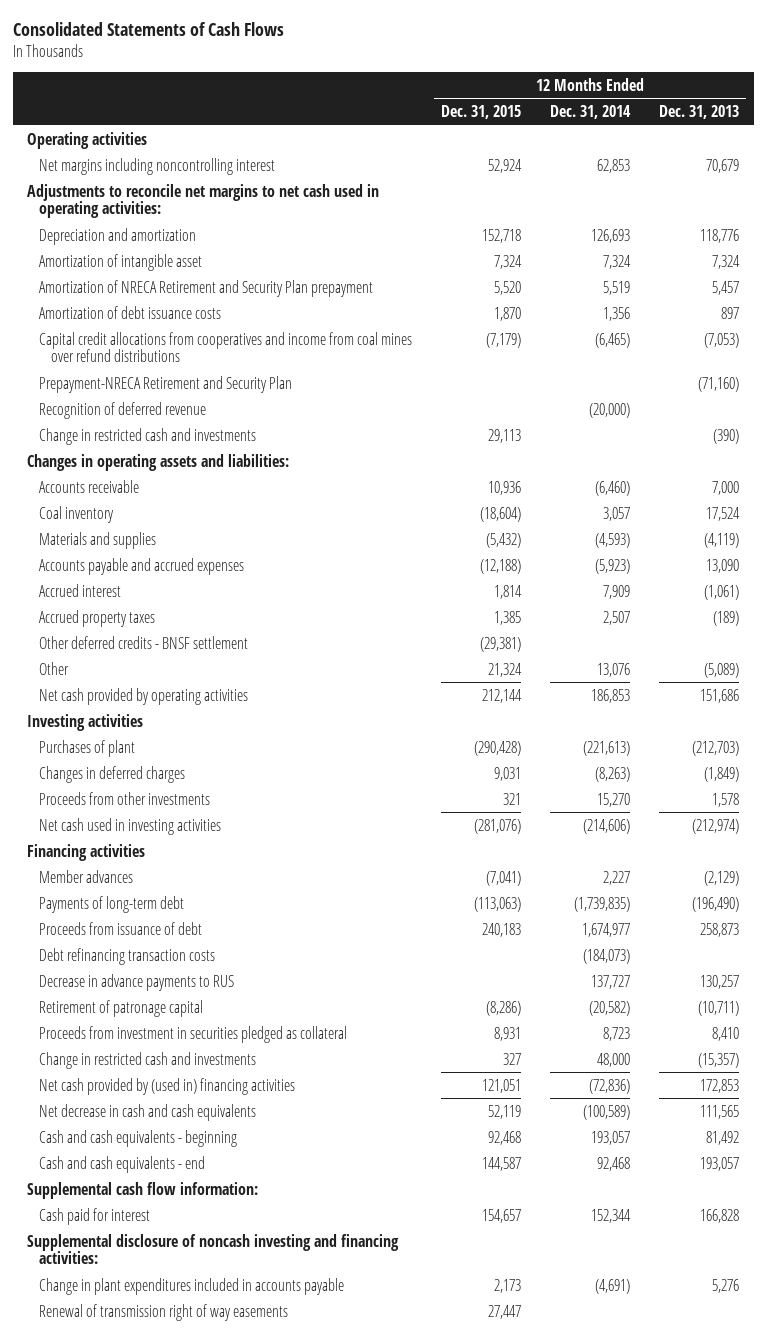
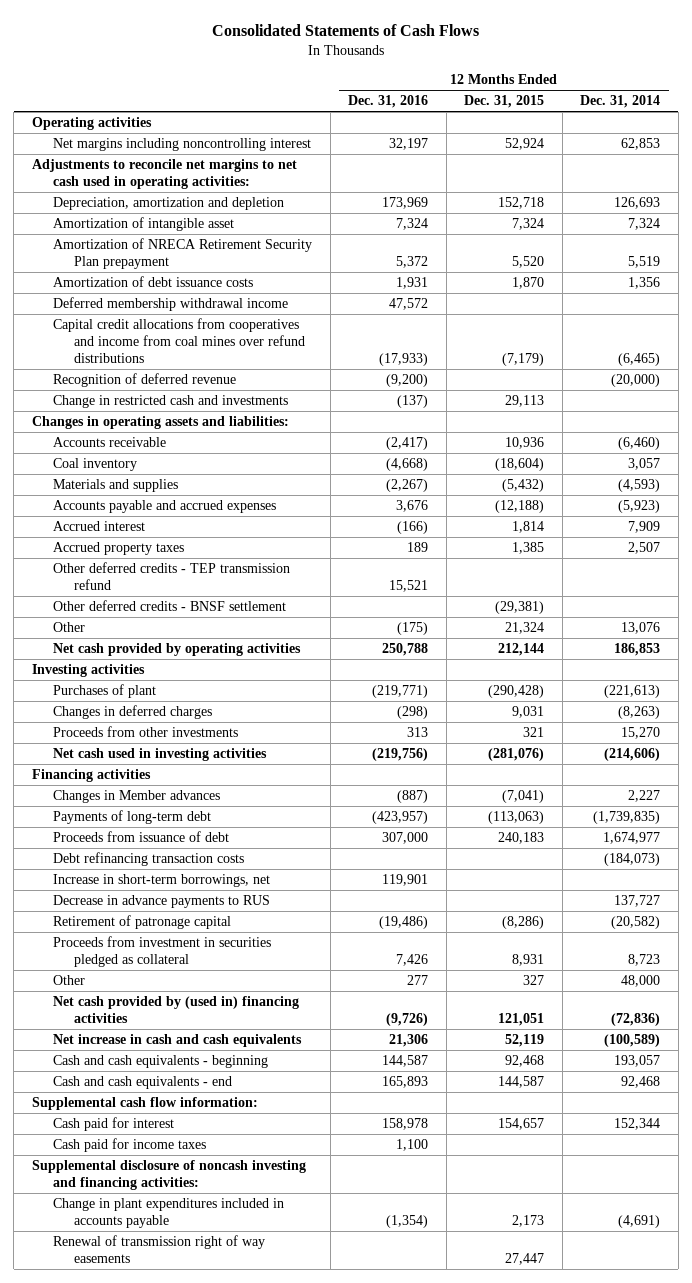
- | 12 Months Ended Dec. 31, 2015 | 12 Months Ended Dec. 31, 2014 | 12 Months Ended Dec. 31, 2013
+ | 12 Months Ended Dec. 31, 2016 | 12 Months Ended Dec. 31, 2015 | 12 Months Ended Dec. 31, 2014
- Depreciation and amortization | 152,718 | 126,693 | 118,776
+ Depreciation, amortization and depletion | 173,969 | 152,718 | 126,693
- Amortization of NRECA Retirement and Security Plan prepayment | 5,520 | 5,519 | 5,457
+ Amortization of NRECA Retirement Security Plan prepayment | 5,372 | 5,520 | 5,519
+ Deferred membership withdrawal income | 47,572 | |
- Prepayment-NRECA Retirement and Security Plan | | | (71,160)
+ Other deferred credits - TEP transmission refund | 15,521 | |
- Member advances | (7,041) | 2,227 | (2,129)
+ Changes in Member advances | (887) | (7,041) | 2,227
+ Increase in short-term borrowings, net | 119,901 | |
- Change in restricted cash and investments | 327 | 48,000 | (15,357)
+ Other | 277 | 327 | 48,000
- Net decrease in cash and cash equivalents | 52,119 | (100,589) | 111,565
+ Net increase in cash and cash equivalents | 21,306 | 52,119 | (100,589)
+ Cash paid for income taxes | 1,100 | |

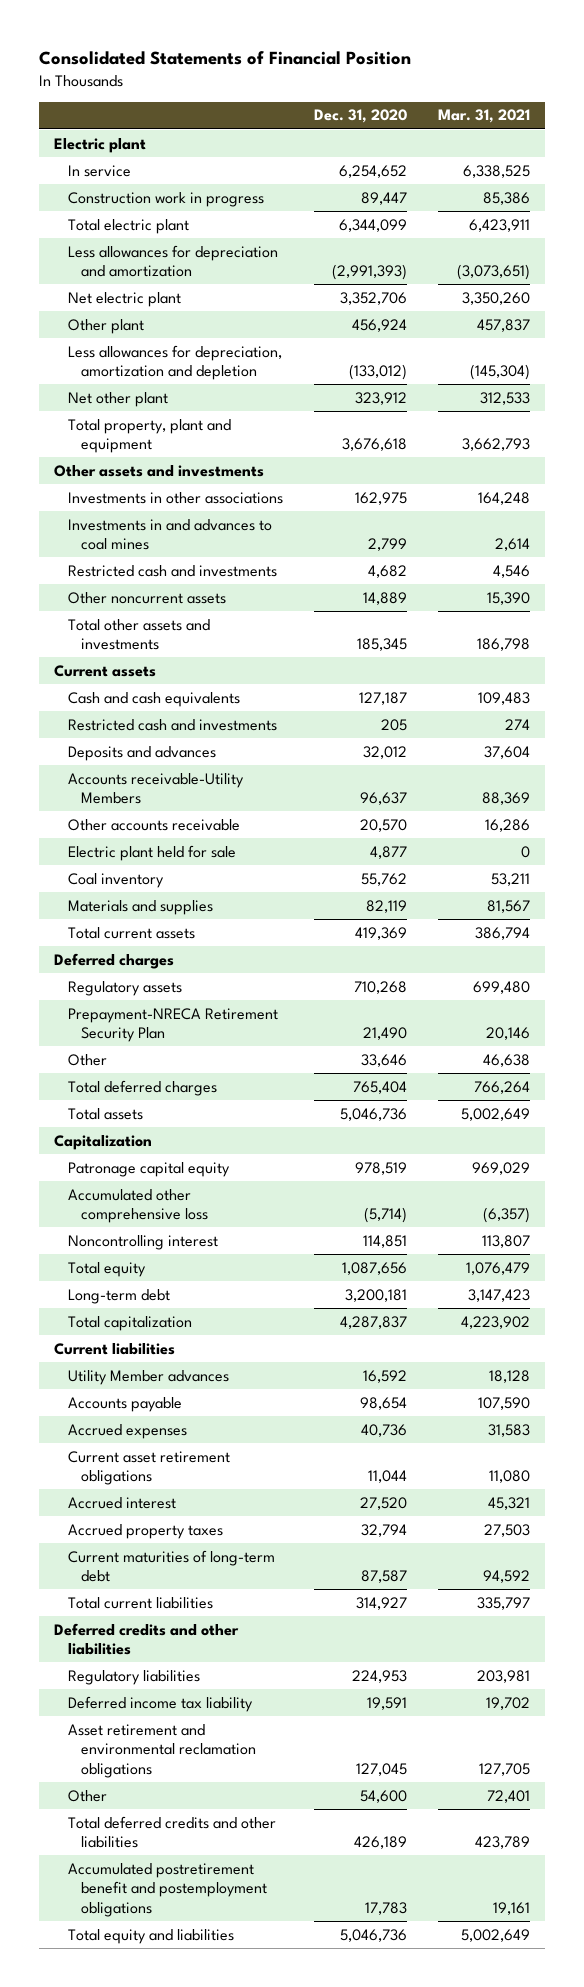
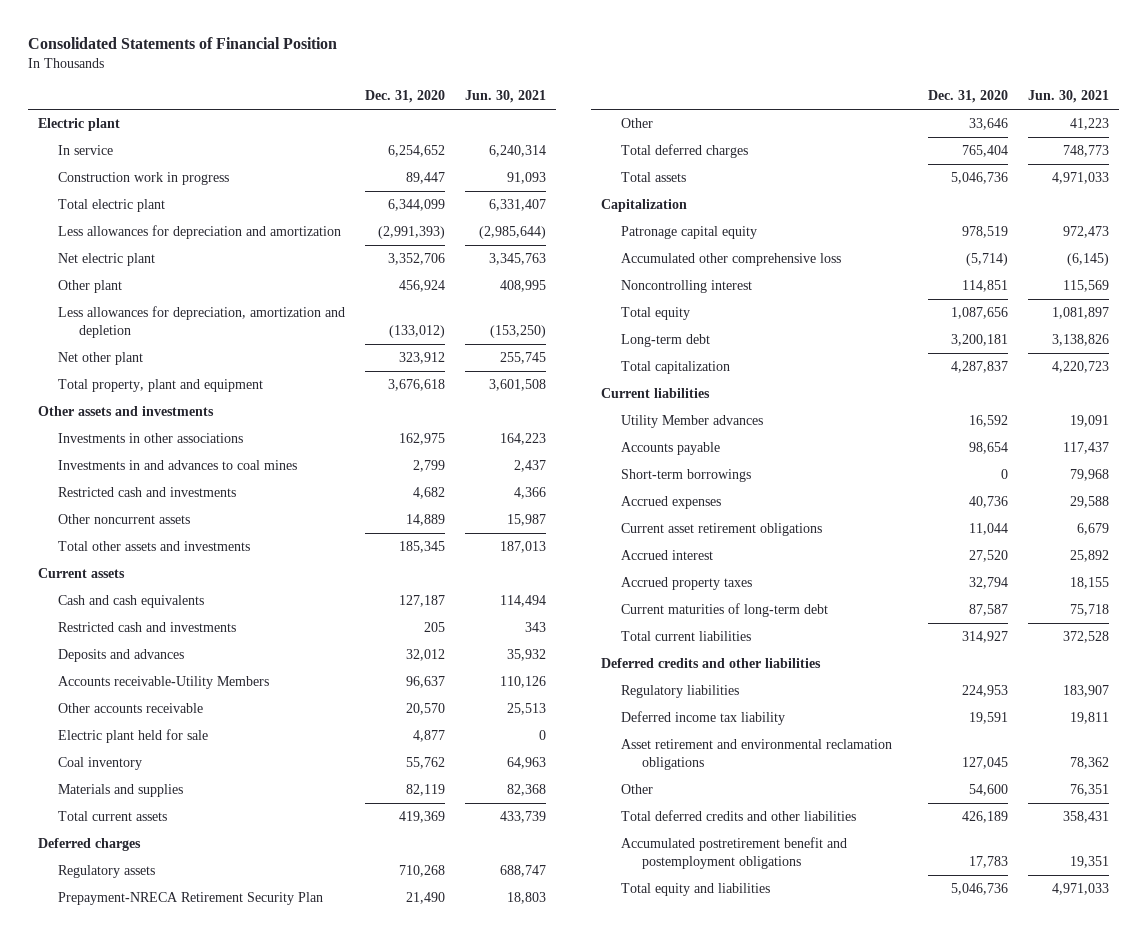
- | Dec. 31, 2020 | Mar. 31, 2021
+ | Dec. 31, 2020 | Jun. 30, 2021
+ Short-term borrowings | 0 | 79,968

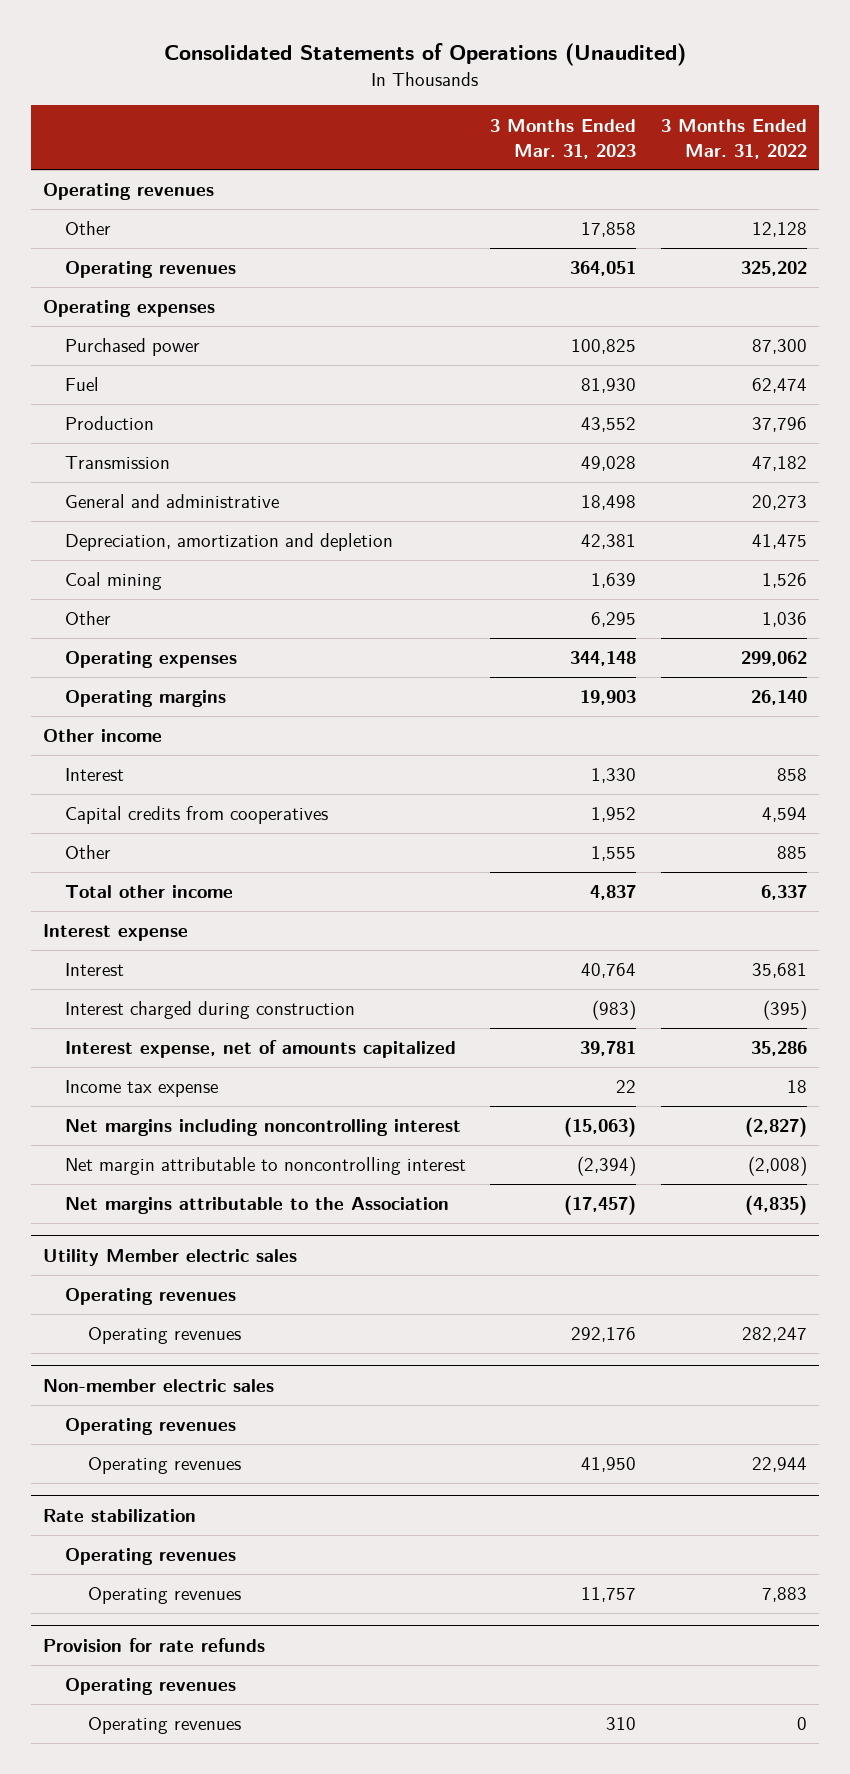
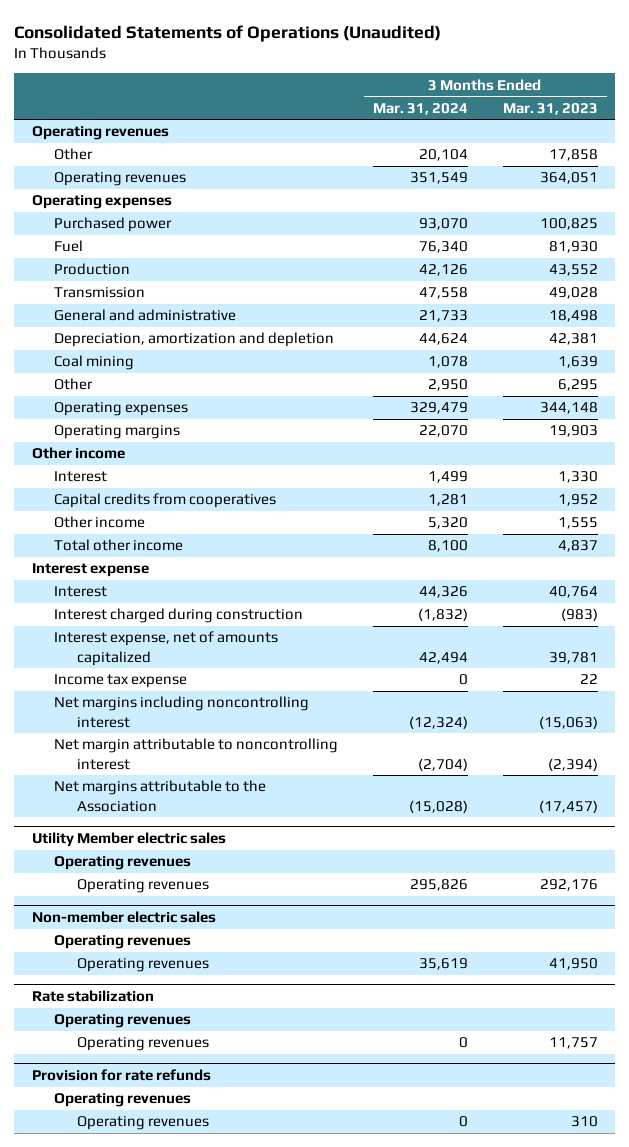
- | 3 Months Ended Mar. 31, 2023 | 3 Months Ended Mar. 31, 2022
+ | 3 Months Ended Mar. 31, 2024 | 3 Months Ended Mar. 31, 2023
- Other | 1,555 | 885
+ Other income | 5,320 | 1,555

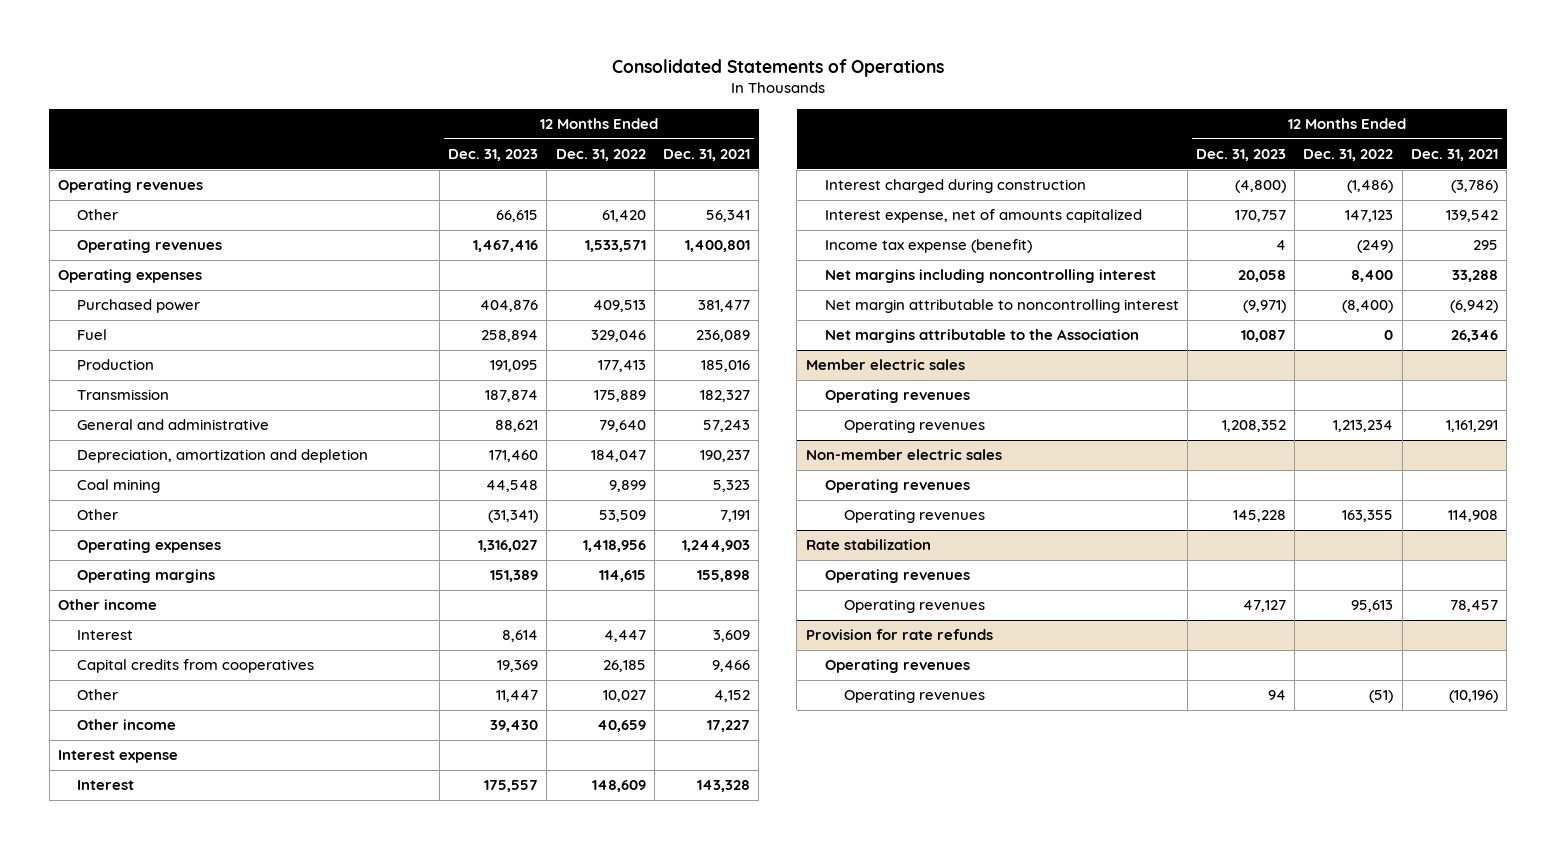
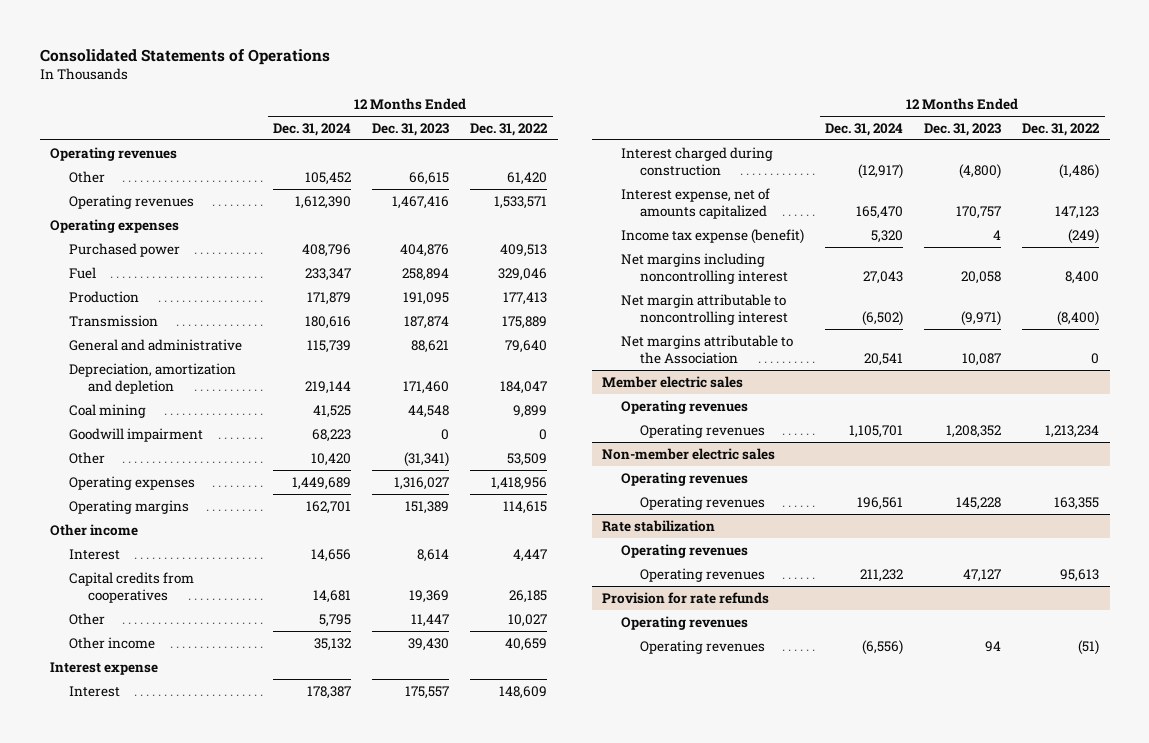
- | 12 Months Ended Dec. 31, 2023 | 12 Months Ended Dec. 31, 2022 | 12 Months Ended Dec. 31, 2021
+ | 12 Months Ended Dec. 31, 2024 | 12 Months Ended Dec. 31, 2023 | 12 Months Ended Dec. 31, 2022
+ Goodwill impairment | 68,223 | 0 | 0

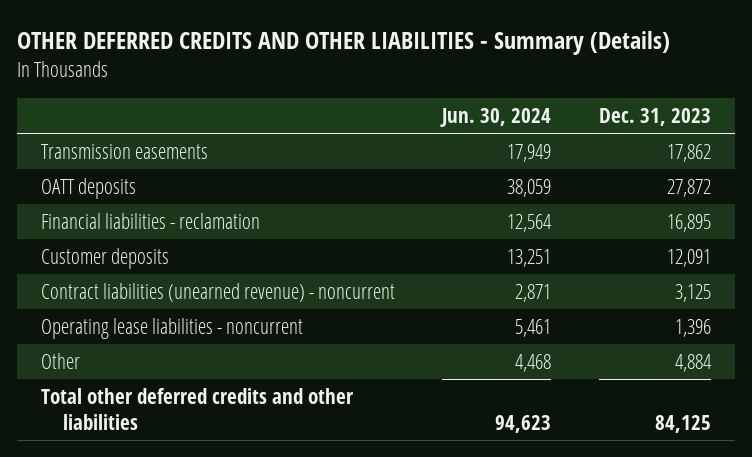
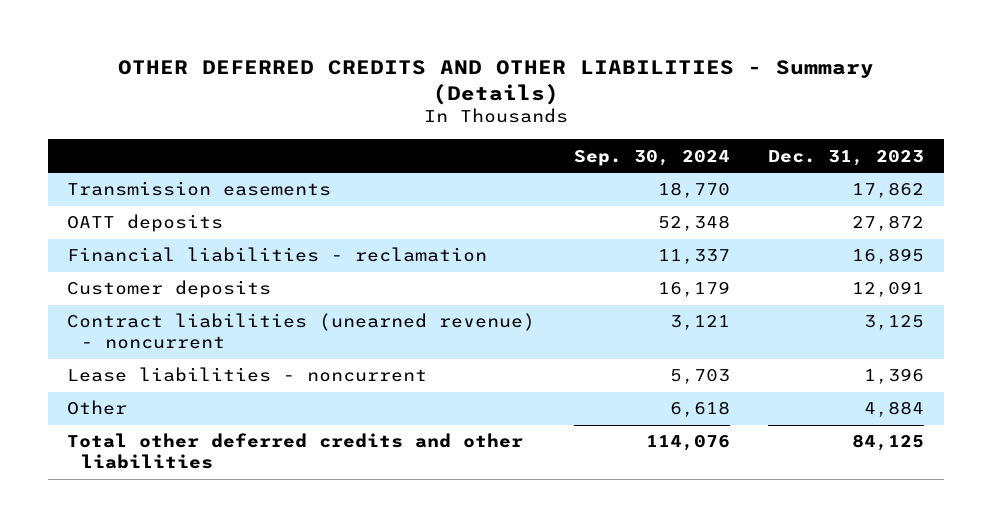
- | Jun. 30, 2024 | Dec. 31, 2023
+ | Sep. 30, 2024 | Dec. 31, 2023
- Operating lease liabilities - noncurrent | 5,461 | 1,396
+ Lease liabilities - noncurrent | 5,703 | 1,396

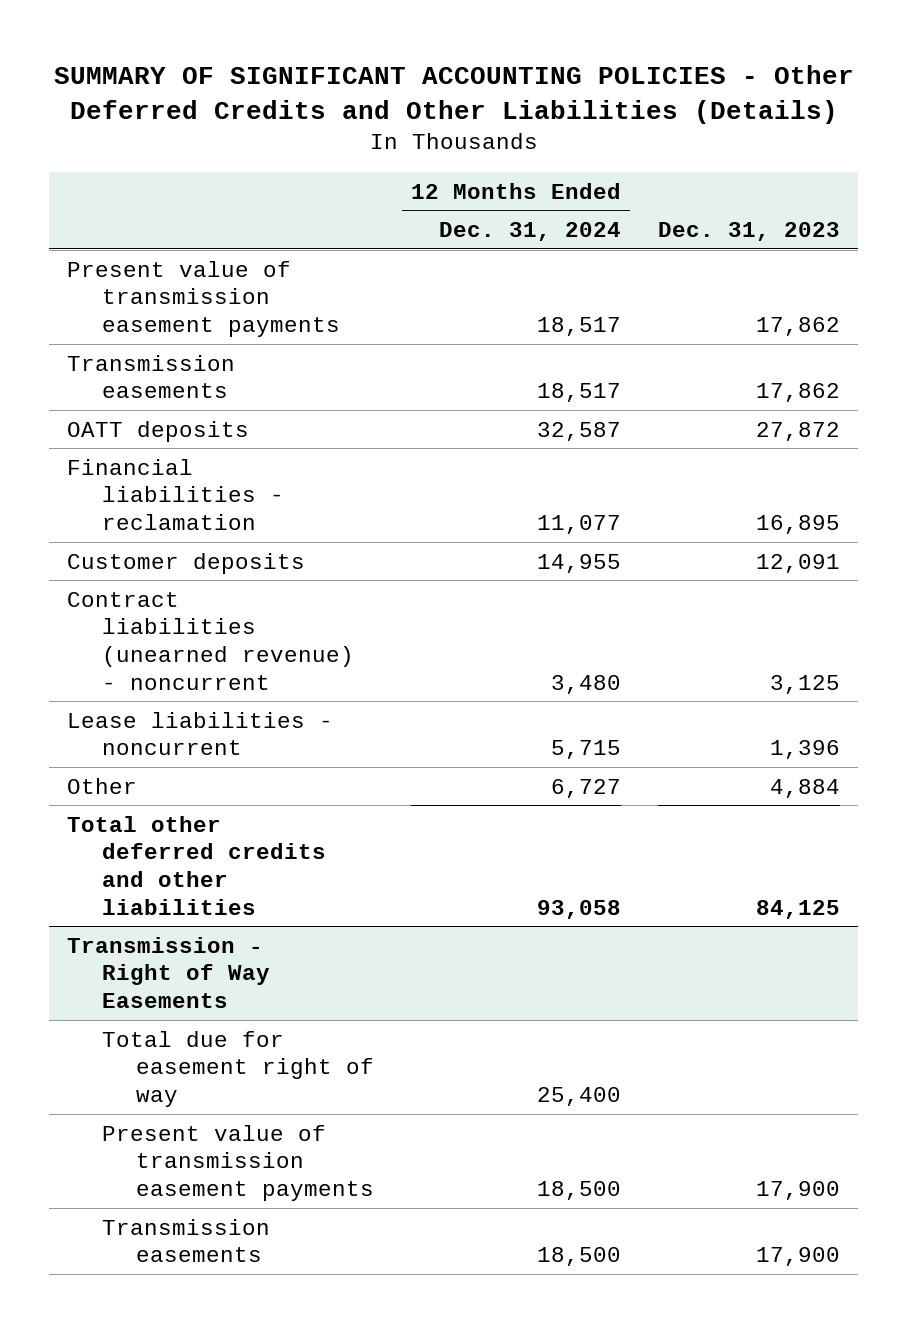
- OTHER DEFERRED CREDITS AND OTHER LIABILITIES - Summary (Details)
+ SUMMARY OF SIGNIFICANT ACCOUNTING POLICIES - Other Deferred Credits and Other Liabilities (Details)
- | Sep. 30, 2024 | Dec. 31, 2023
+ | 12 Months Ended Dec. 31, 2024 | Dec. 31, 2023
+ Present value of transmission easement payments | 18,517 | 17,862
+ Transmission - Right of Way Easements
+ Total due for easement right of way | 25,400 |
+ Present value of transmission easement payments | 18,500 | 17,900
+ Transmission easements | 18,500 | 17,900

